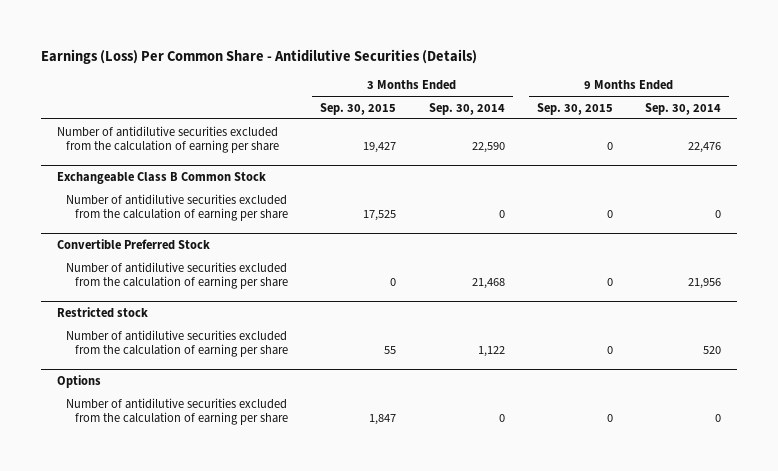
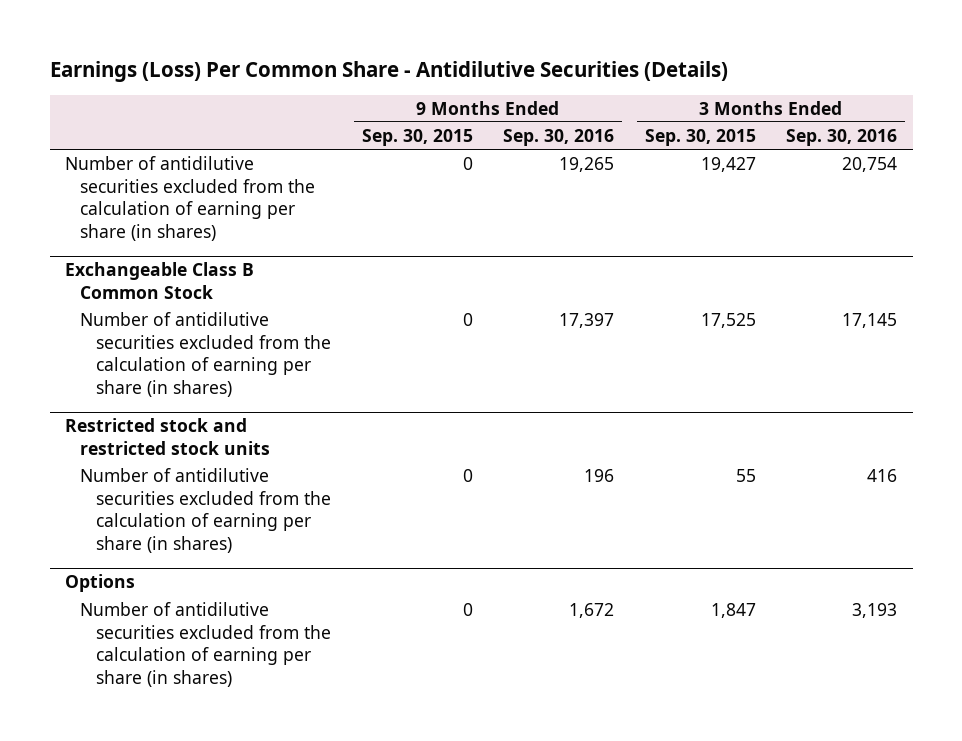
- | 3 Months Ended Sep. 30, 2015 | 3 Months Ended Sep. 30, 2014 | 9 Months Ended Sep. 30, 2015 | 9 Months Ended Sep. 30, 2014
+ | 9 Months Ended Sep. 30, 2015 | 9 Months Ended Sep. 30, 2016 | 3 Months Ended Sep. 30, 2015 | 3 Months Ended Sep. 30, 2016
- Number of antidilutive securities excluded from the calculation of earning per share | 19,427 | 22,590 | 0 | 22,476
+ Number of antidilutive securities excluded from the calculation of earning per share (in shares) | 0 | 19,265 | 19,427 | 20,754
@ Exchangeable Class B Common Stock
- Number of antidilutive securities excluded from the calculation of earning per share | 17,525 | 0 | 0 | 0
- Convertible Preferred Stock
- Number of antidilutive securities excluded from the calculation of earning per share | 0 | 21,468 | 0 | 21,956
- Restricted stock
- Number of antidilutive securities excluded from the calculation of earning per share | 55 | 1,122 | 0 | 520
@ Exchangeable Class B Common Stock
+ Number of antidilutive securities excluded from the calculation of earning per share (in shares) | 0 | 17,397 | 17,525 | 17,145
+ Restricted stock and restricted stock units
+ Number of antidilutive securities excluded from the calculation of earning per share (in shares) | 0 | 196 | 55 | 416
@ Options
- Number of antidilutive securities excluded from the calculation of earning per share | 1,847 | 0 | 0 | 0
+ Number of antidilutive securities excluded from the calculation of earning per share (in shares) | 0 | 1,672 | 1,847 | 3,193

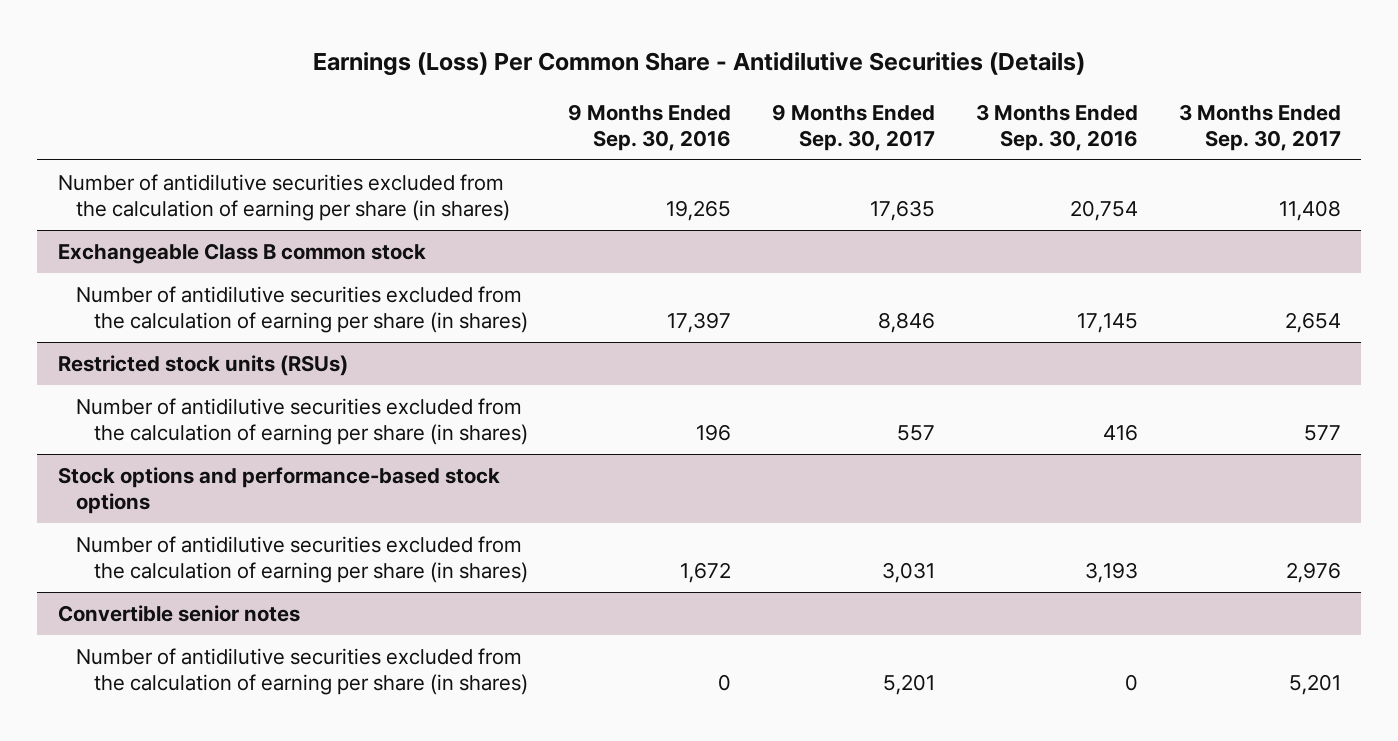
- | 9 Months Ended Sep. 30, 2015 | 9 Months Ended Sep. 30, 2016 | 3 Months Ended Sep. 30, 2015 | 3 Months Ended Sep. 30, 2016
+ | 9 Months Ended Sep. 30, 2016 | 9 Months Ended Sep. 30, 2017 | 3 Months Ended Sep. 30, 2016 | 3 Months Ended Sep. 30, 2017
- Exchangeable Class B Common Stock
+ Exchangeable Class B common stock
- Restricted stock and restricted stock units
+ Restricted stock units (RSUs)
- Options
+ Stock options and performance-based stock options
+ Convertible senior notes
+ Number of antidilutive securities excluded from the calculation of earning per share (in shares) | 0 | 5,201 | 0 | 5,201

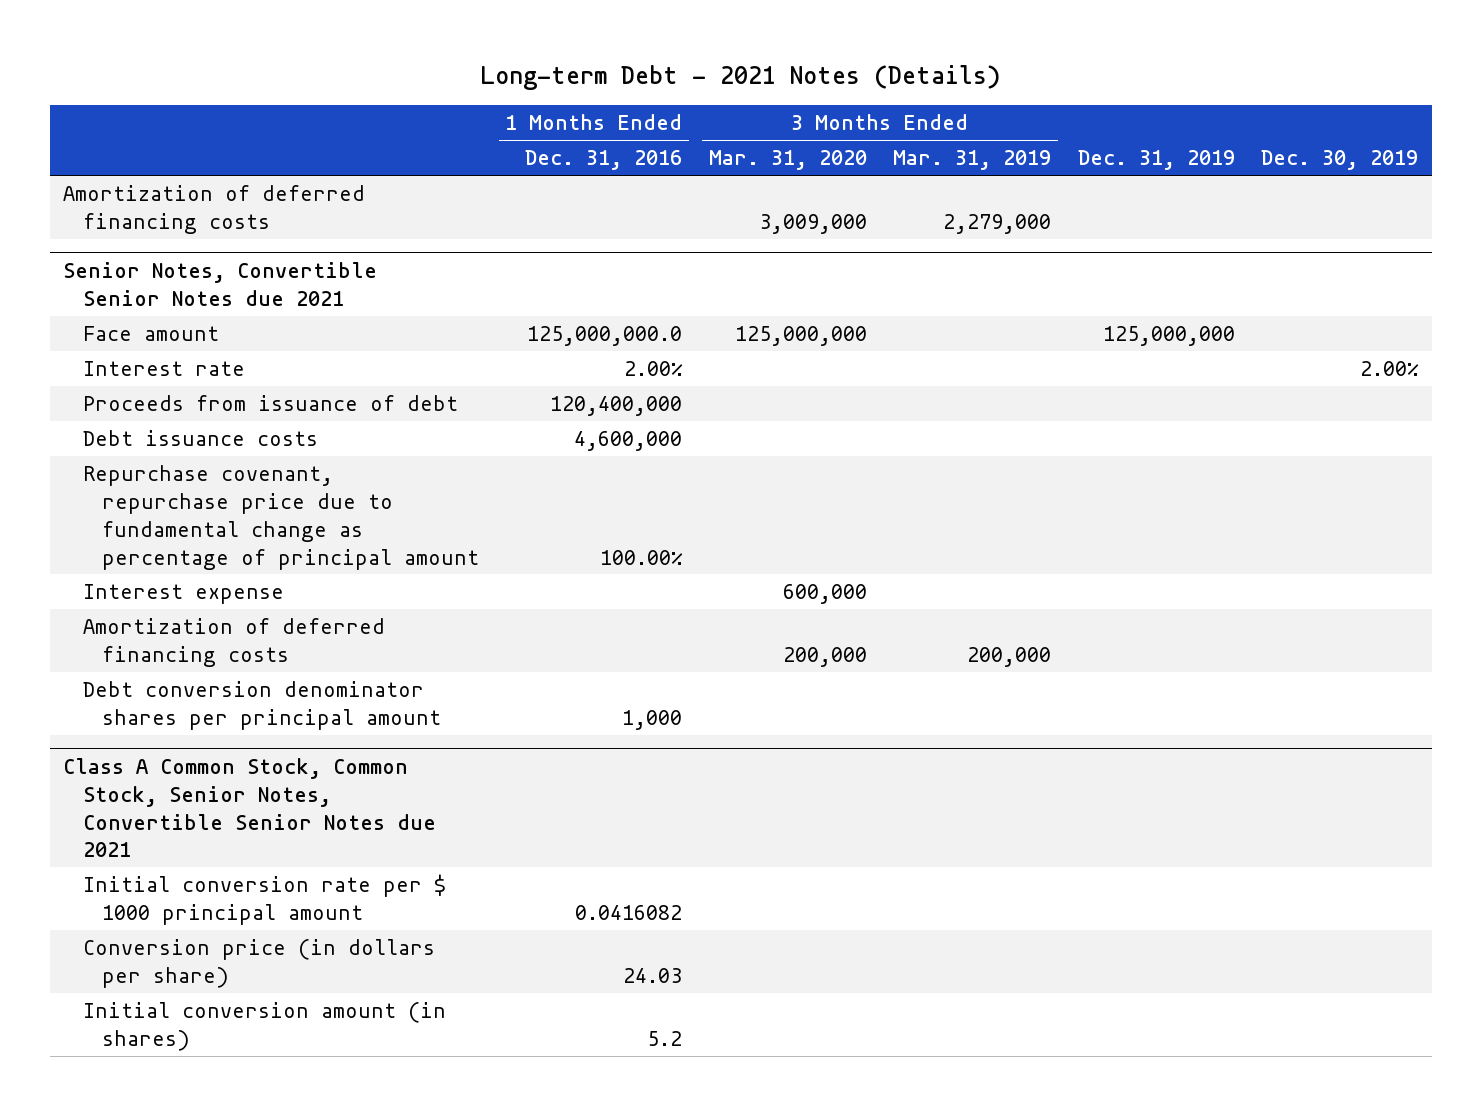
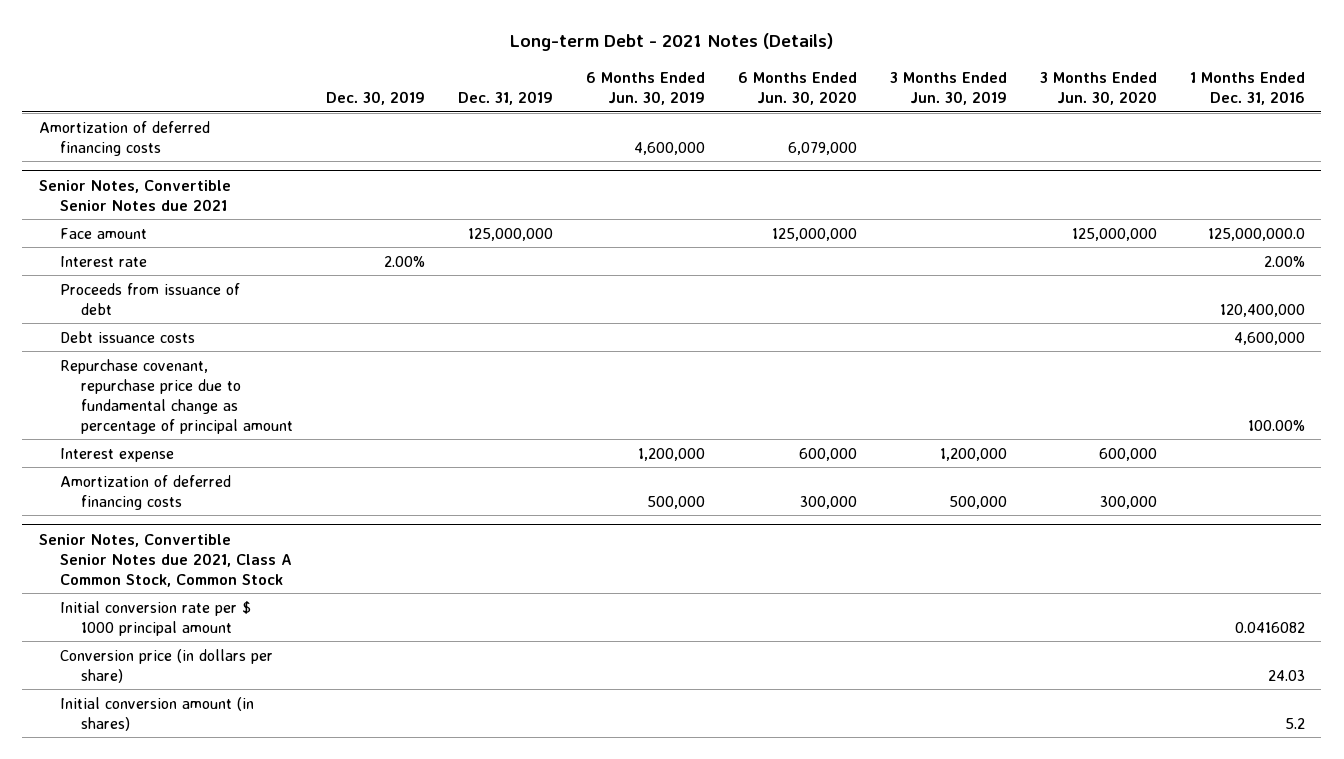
- | 1 Months Ended Dec. 31, 2016 | 3 Months Ended Mar. 31, 2020 | 3 Months Ended Mar. 31, 2019 | Dec. 31, 2019 | Dec. 30, 2019
+ | Dec. 30, 2019 | Dec. 31, 2019 | 6 Months Ended Jun. 30, 2019 | 6 Months Ended Jun. 30, 2020 | 3 Months Ended Jun. 30, 2019 | 3 Months Ended Jun. 30, 2020 | 1 Months Ended Dec. 31, 2016
@ Senior Notes, Convertible Senior Notes due 2021
- Debt conversion denominator shares per principal amount | 1,000 | | | |
- Class A Common Stock, Common Stock, Senior Notes, Convertible Senior Notes due 2021
+ Senior Notes, Convertible Senior Notes due 2021, Class A Common Stock, Common Stock

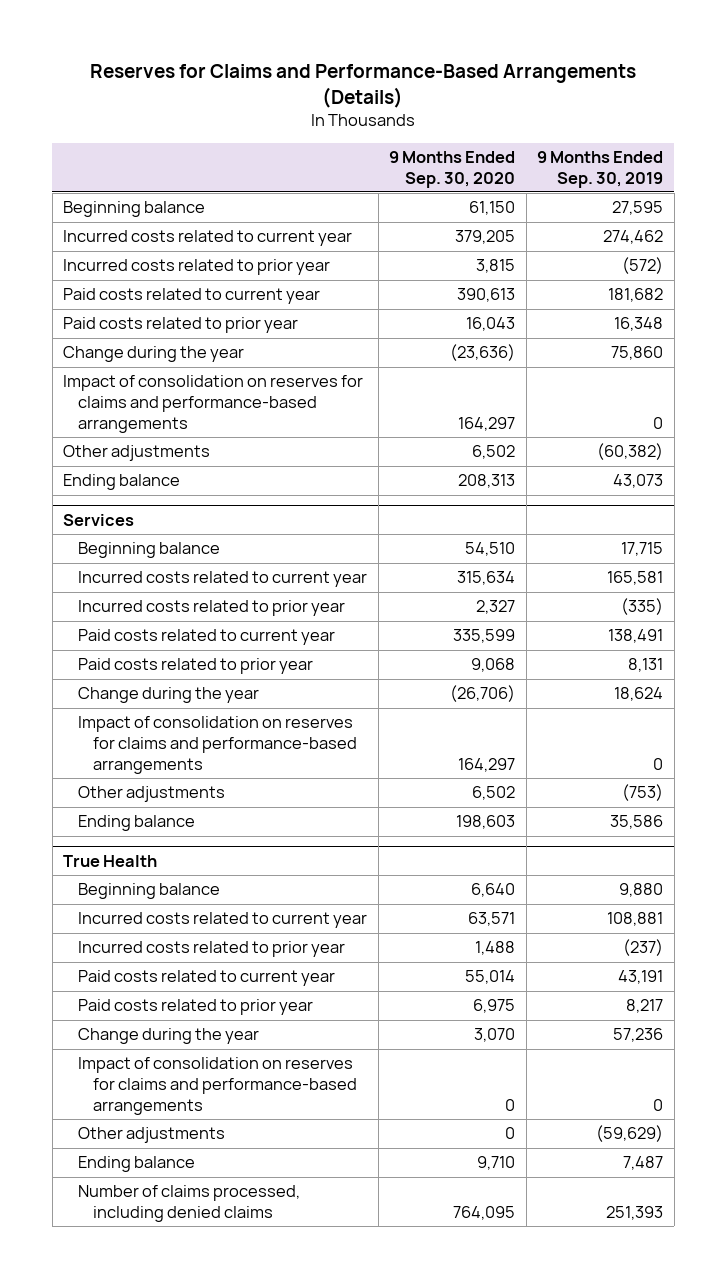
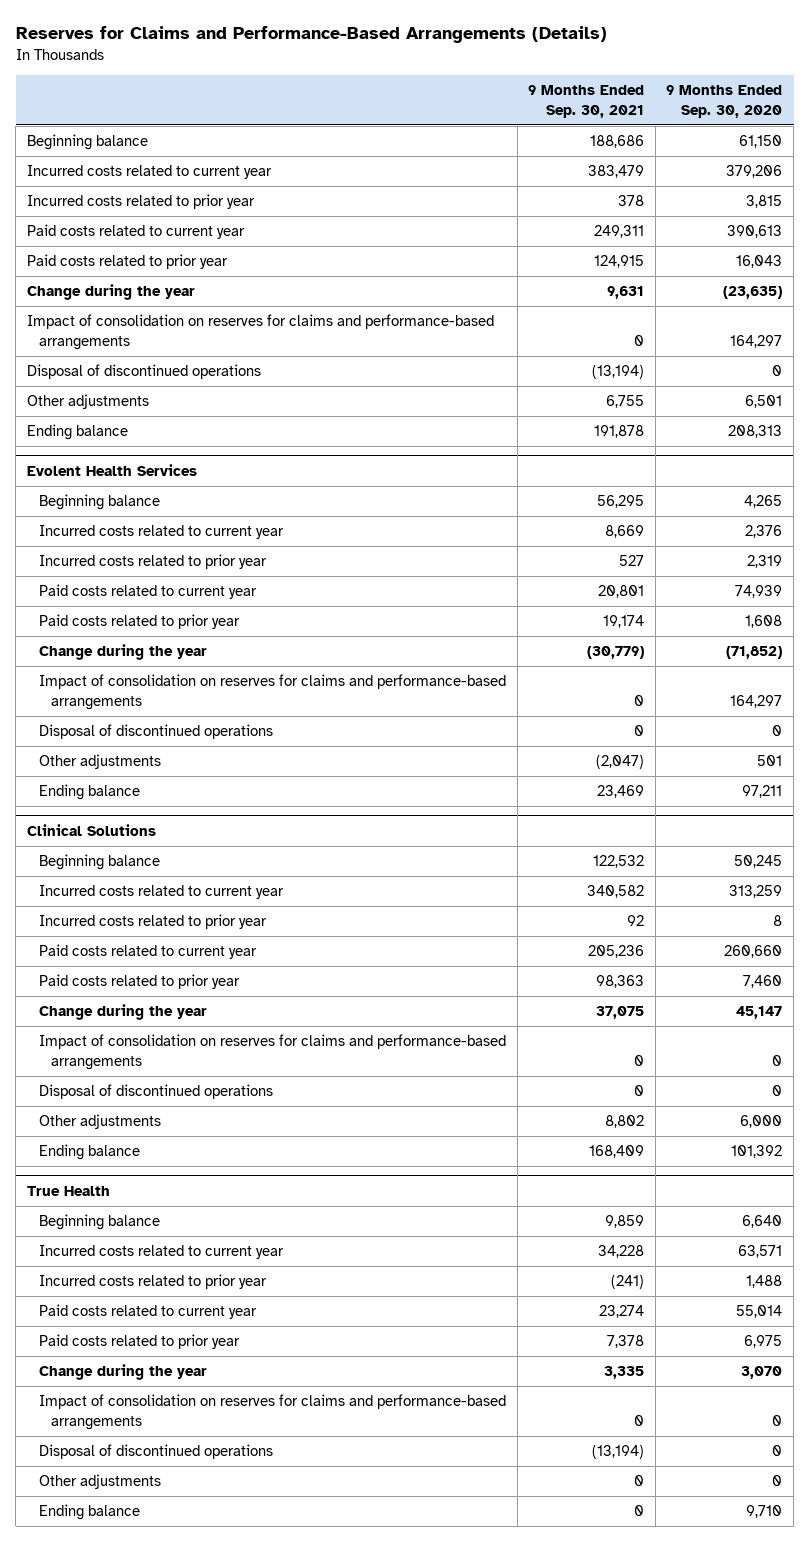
- | 9 Months Ended Sep. 30, 2020 | 9 Months Ended Sep. 30, 2019
+ | 9 Months Ended Sep. 30, 2021 | 9 Months Ended Sep. 30, 2020
- Incurred costs related to current year | 379,205 | 274,462
+ Incurred costs related to current year | 383,479 | 379,206
- Change during the year | (23,636) | 75,860
+ Change during the year | 9,631 | (23,635)
- Other adjustments | 6,502 | (60,382)
+ Disposal of discontinued operations | (13,194) | 0
+ Other adjustments | 6,755 | 6,501
- Services
- Beginning balance | 54,510 | 17,715
- Incurred costs related to current year | 315,634 | 165,581
- Incurred costs related to prior year | 2,327 | (335)
- Paid costs related to current year | 335,599 | 138,491
- Paid costs related to prior year | 9,068 | 8,131
- Change during the year | (26,706) | 18,624
+ Evolent Health Services
+ Beginning balance | 56,295 | 4,265
+ Incurred costs related to current year | 8,669 | 2,376
+ Incurred costs related to prior year | 527 | 2,319
+ Paid costs related to current year | 20,801 | 74,939
+ Paid costs related to prior year | 19,174 | 1,608
+ Change during the year | (30,779) | (71,852)
- Other adjustments | 6,502 | (753)
- Ending balance | 198,603 | 35,586
+ Disposal of discontinued operations | 0 | 0
+ Other adjustments | (2,047) | 501
+ Ending balance | 23,469 | 97,211
+ Clinical Solutions
+ Beginning balance | 122,532 | 50,245
+ Incurred costs related to current year | 340,582 | 313,259
+ Incurred costs related to prior year | 92 | 8
+ Paid costs related to current year | 205,236 | 260,660
+ Paid costs related to prior year | 98,363 | 7,460
+ Change during the year | 37,075 | 45,147
+ Impact of consolidation on reserves for claims and performance-based arrangements | 0 | 0
+ Disposal of discontinued operations | 0 | 0
+ Other adjustments | 8,802 | 6,000
+ Ending balance | 168,409 | 101,392
@ True Health
+ Disposal of discontinued operations | (13,194) | 0
- Number of claims processed, including denied claims | 764,095 | 251,393

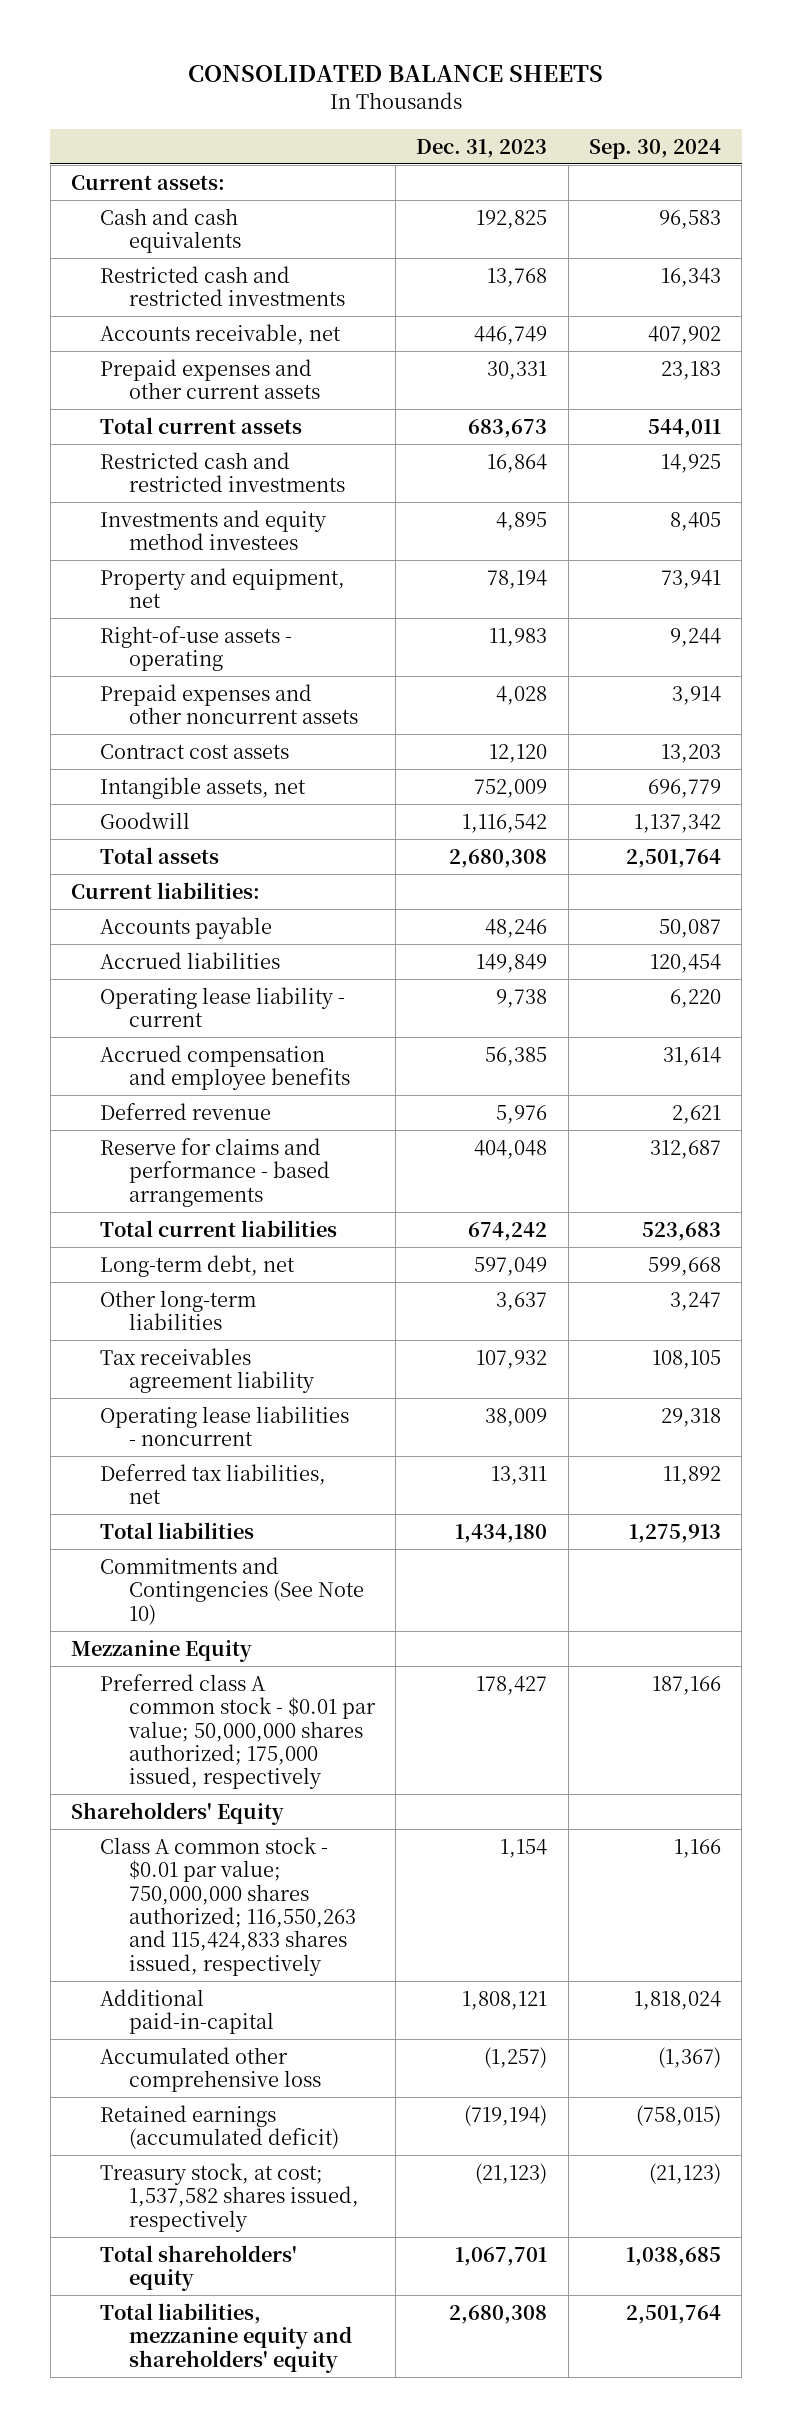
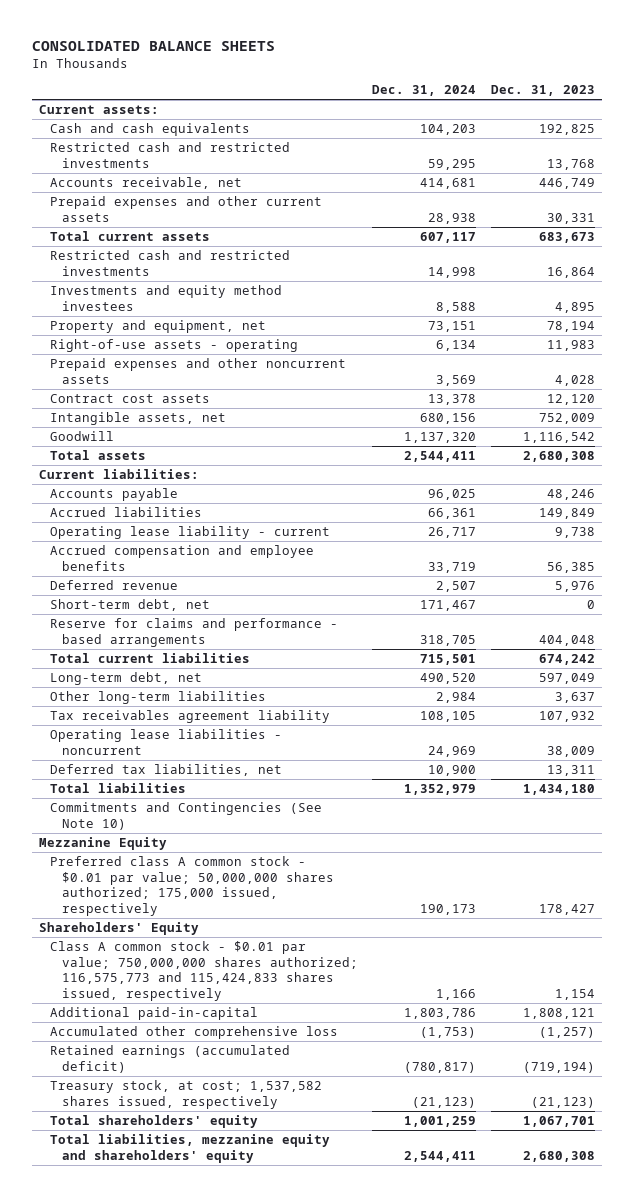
- | Dec. 31, 2023 | Sep. 30, 2024
+ | Dec. 31, 2024 | Dec. 31, 2023
+ Short-term debt, net | 171,467 | 0
- Class A common stock - $0.01 par value; 750,000,000 shares authorized; 116,550,263 and 115,424,833 shares issued, respectively | 1,154 | 1,166
+ Class A common stock - $0.01 par value; 750,000,000 shares authorized; 116,575,773 and 115,424,833 shares issued, respectively | 1,166 | 1,154

